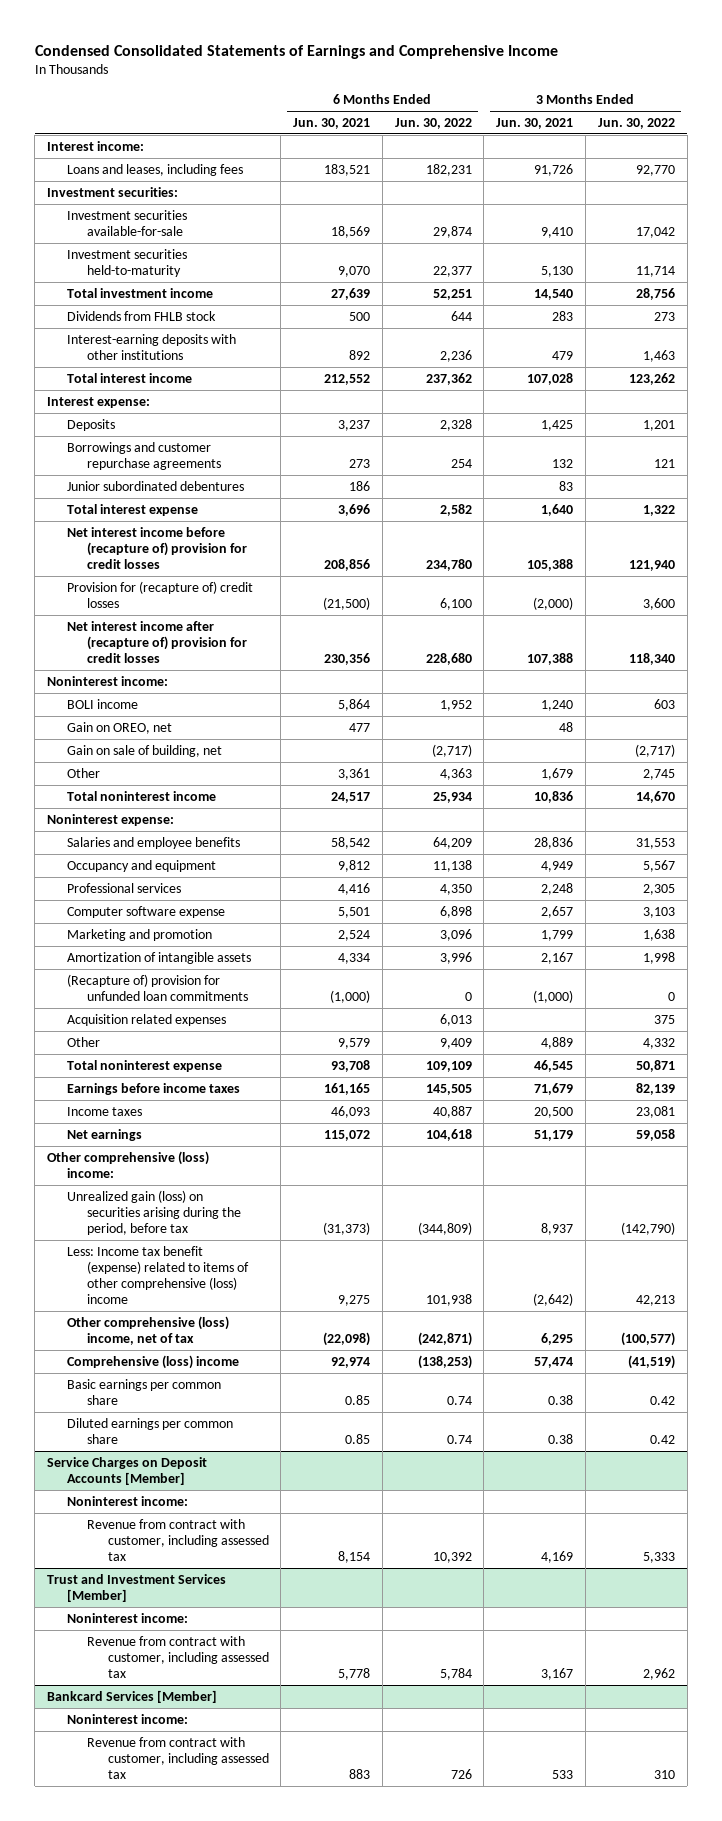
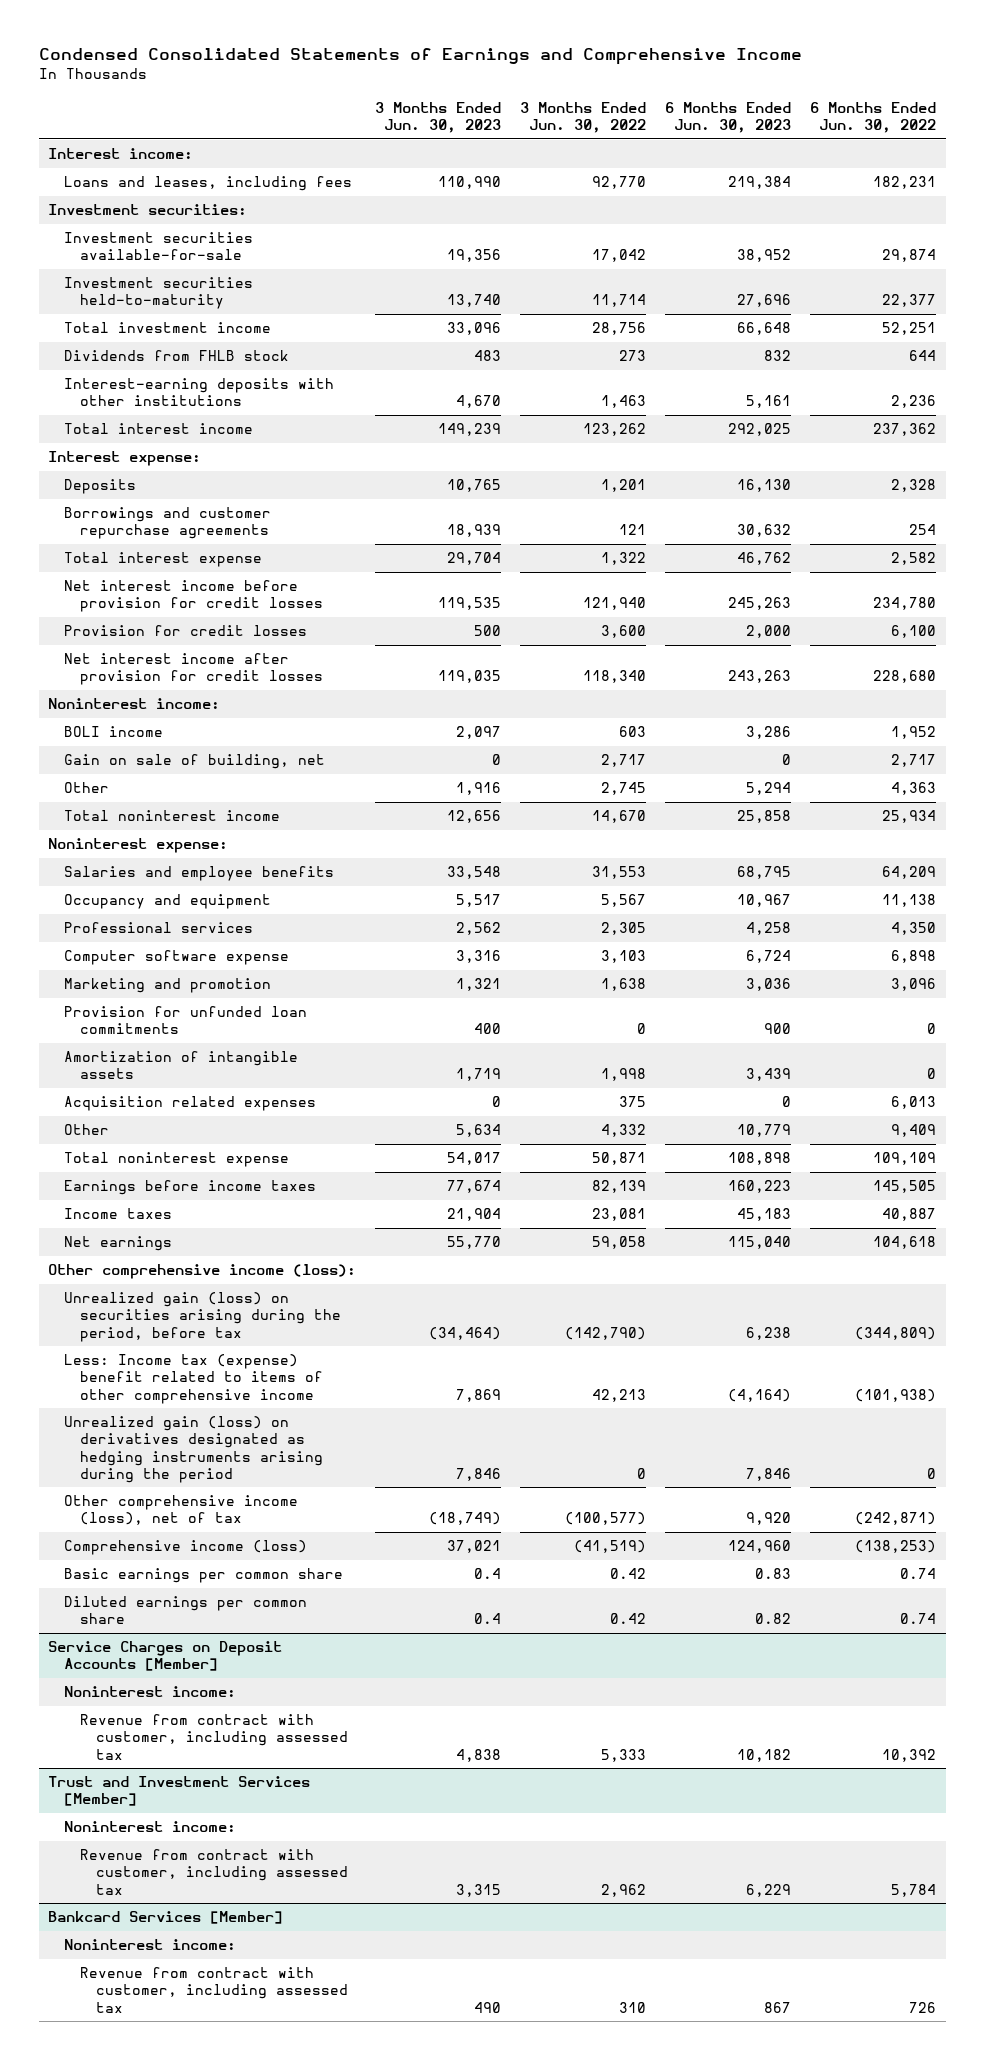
- | 6 Months Ended Jun. 30, 2021 | 6 Months Ended Jun. 30, 2022 | 3 Months Ended Jun. 30, 2021 | 3 Months Ended Jun. 30, 2022
+ | 3 Months Ended Jun. 30, 2023 | 3 Months Ended Jun. 30, 2022 | 6 Months Ended Jun. 30, 2023 | 6 Months Ended Jun. 30, 2022
- Junior subordinated debentures | 186 | | 83 |
- Net interest income before (recapture of) provision for credit losses | 208,856 | 234,780 | 105,388 | 121,940
- Provision for (recapture of) credit losses | (21,500) | 6,100 | (2,000) | 3,600
- Net interest income after (recapture of) provision for credit losses | 230,356 | 228,680 | 107,388 | 118,340
+ Net interest income before provision for credit losses | 119,535 | 121,940 | 245,263 | 234,780
+ Provision for credit losses | 500 | 3,600 | 2,000 | 6,100
+ Net interest income after provision for credit losses | 119,035 | 118,340 | 243,263 | 228,680
- Gain on OREO, net | 477 | | 48 |
- Gain on sale of building, net | | (2,717) | | (2,717)
+ Gain on sale of building, net | 0 | 2,717 | 0 | 2,717
- Amortization of intangible assets | 4,334 | 3,996 | 2,167 | 1,998
- (Recapture of) provision for unfunded loan commitments | (1,000) | 0 | (1,000) | 0
+ Provision for unfunded loan commitments | 400 | 0 | 900 | 0
+ Amortization of intangible assets | 1,719 | 1,998 | 3,439 | 0
- Other comprehensive (loss) income:
+ Other comprehensive income (loss):
- Less: Income tax benefit (expense) related to items of other comprehensive (loss) income | 9,275 | 101,938 | (2,642) | 42,213
- Other comprehensive (loss) income, net of tax | (22,098) | (242,871) | 6,295 | (100,577)
- Comprehensive (loss) income | 92,974 | (138,253) | 57,474 | (41,519)
+ Less: Income tax (expense) benefit related to items of other comprehensive income | 7,869 | 42,213 | (4,164) | (101,938)
+ Unrealized gain (loss) on derivatives designated as hedging instruments arising during the period | 7,846 | 0 | 7,846 | 0
+ Other comprehensive income (loss), net of tax | (18,749) | (100,577) | 9,920 | (242,871)
+ Comprehensive income (loss) | 37,021 | (41,519) | 124,960 | (138,253)

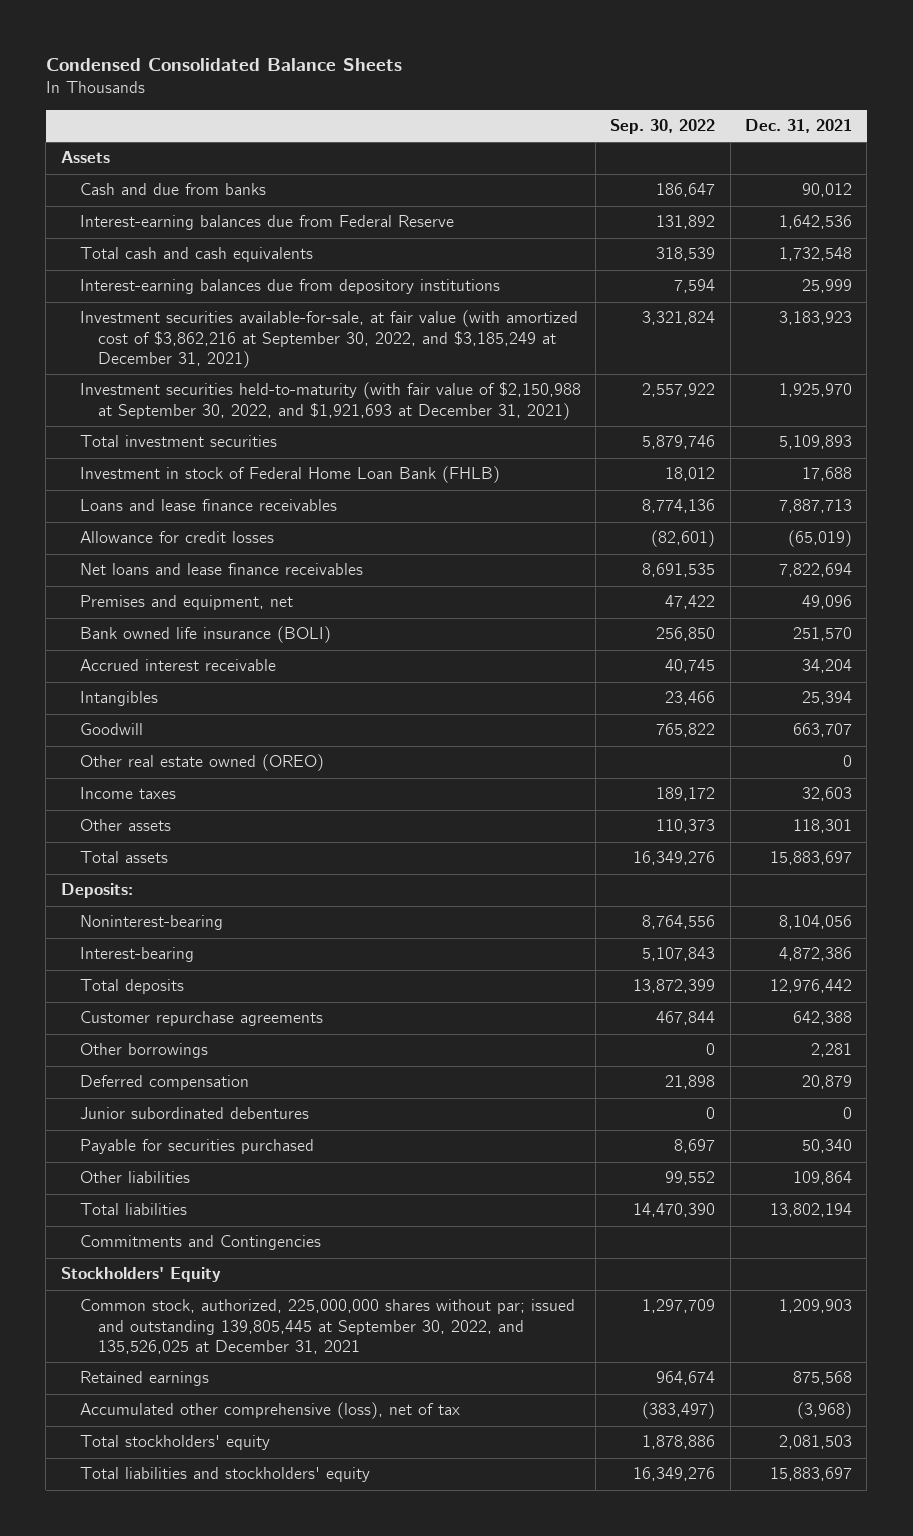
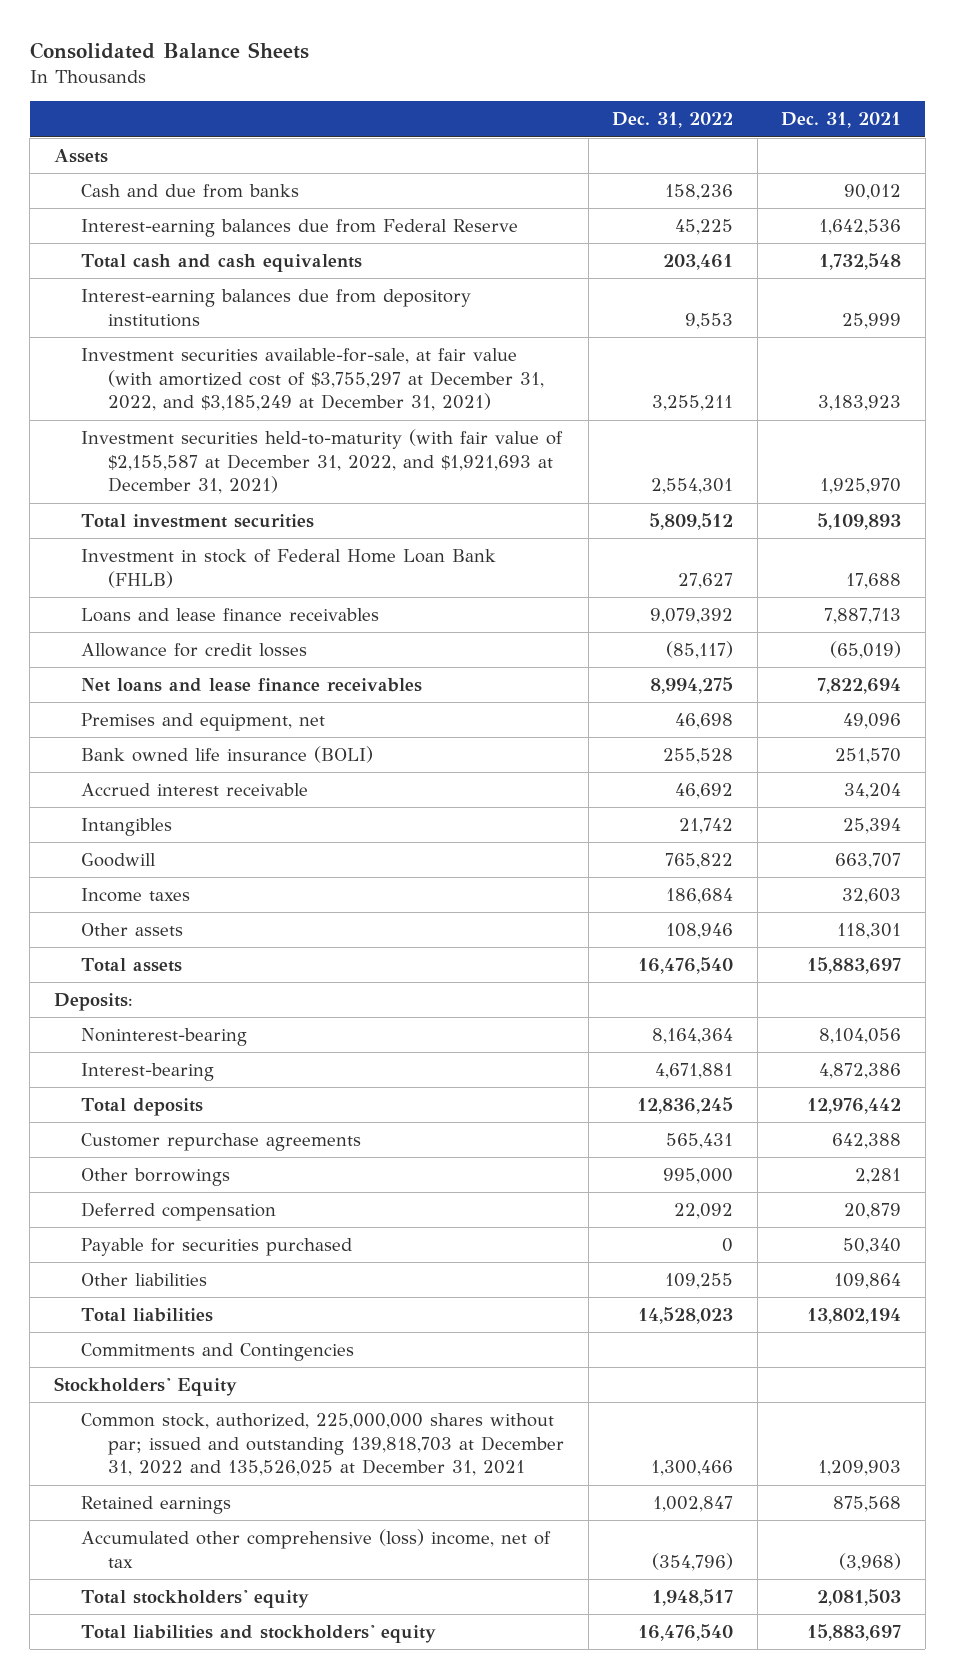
- Condensed Consolidated Balance Sheets
+ Consolidated Balance Sheets
- | Sep. 30, 2022 | Dec. 31, 2021
+ | Dec. 31, 2022 | Dec. 31, 2021
- Investment securities available-for-sale, at fair value (with amortized cost of $3,862,216 at September 30, 2022, and $3,185,249 at December 31, 2021) | 3,321,824 | 3,183,923
- Investment securities held-to-maturity (with fair value of $2,150,988 at September 30, 2022, and $1,921,693 at December 31, 2021) | 2,557,922 | 1,925,970
+ Investment securities available-for-sale, at fair value (with amortized cost of $3,755,297 at December 31, 2022, and $3,185,249 at December 31, 2021) | 3,255,211 | 3,183,923
+ Investment securities held-to-maturity (with fair value of $2,155,587 at December 31, 2022, and $1,921,693 at December 31, 2021) | 2,554,301 | 1,925,970
- Other real estate owned (OREO) | | 0
- Junior subordinated debentures | 0 | 0
- Common stock, authorized, 225,000,000 shares without par; issued and outstanding 139,805,445 at September 30, 2022, and 135,526,025 at December 31, 2021 | 1,297,709 | 1,209,903
+ Common stock, authorized, 225,000,000 shares without par; issued and outstanding 139,818,703 at December 31, 2022 and 135,526,025 at December 31, 2021 | 1,300,466 | 1,209,903
- Accumulated other comprehensive (loss), net of tax | (383,497) | (3,968)
+ Accumulated other comprehensive (loss) income, net of tax | (354,796) | (3,968)

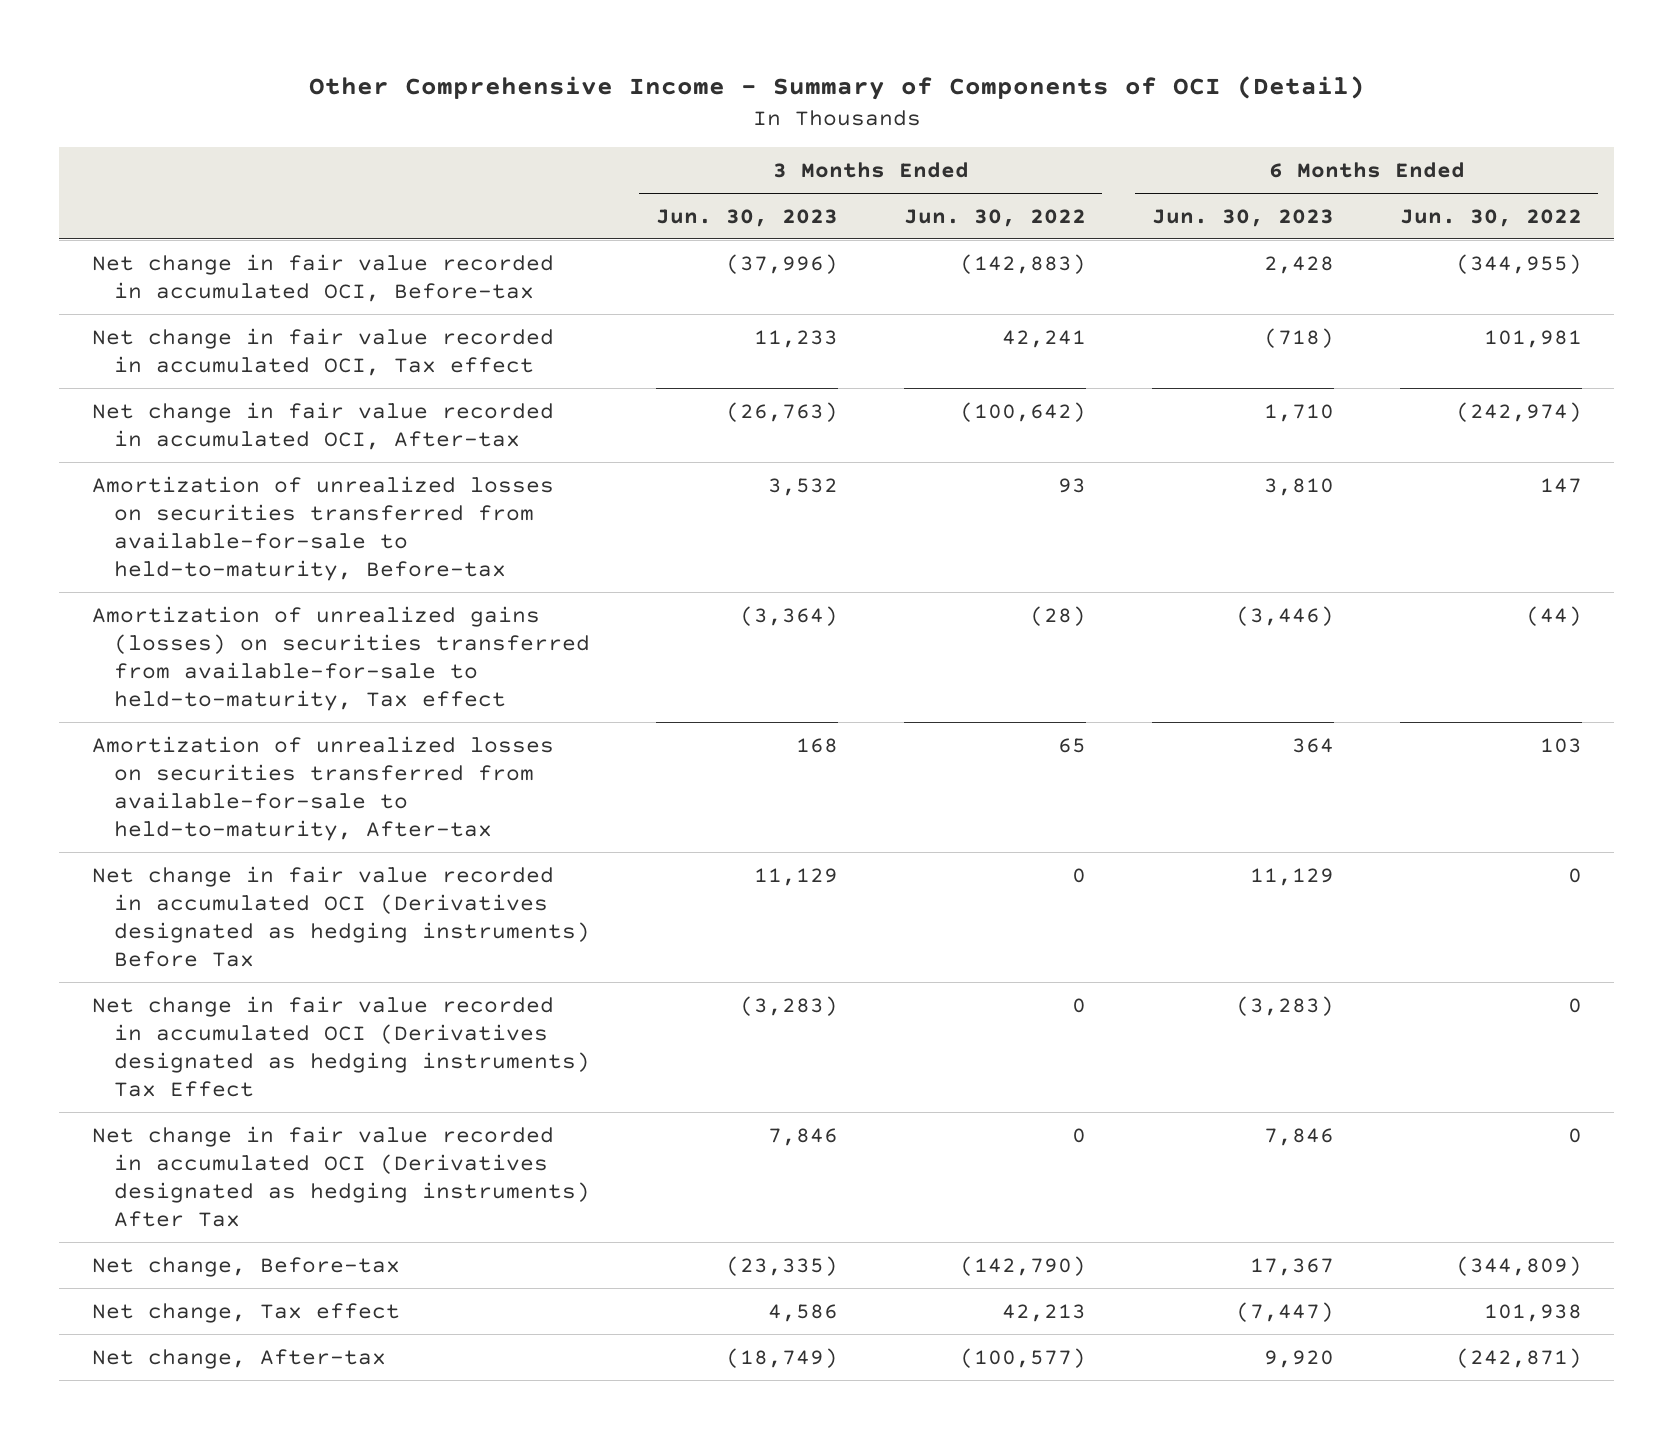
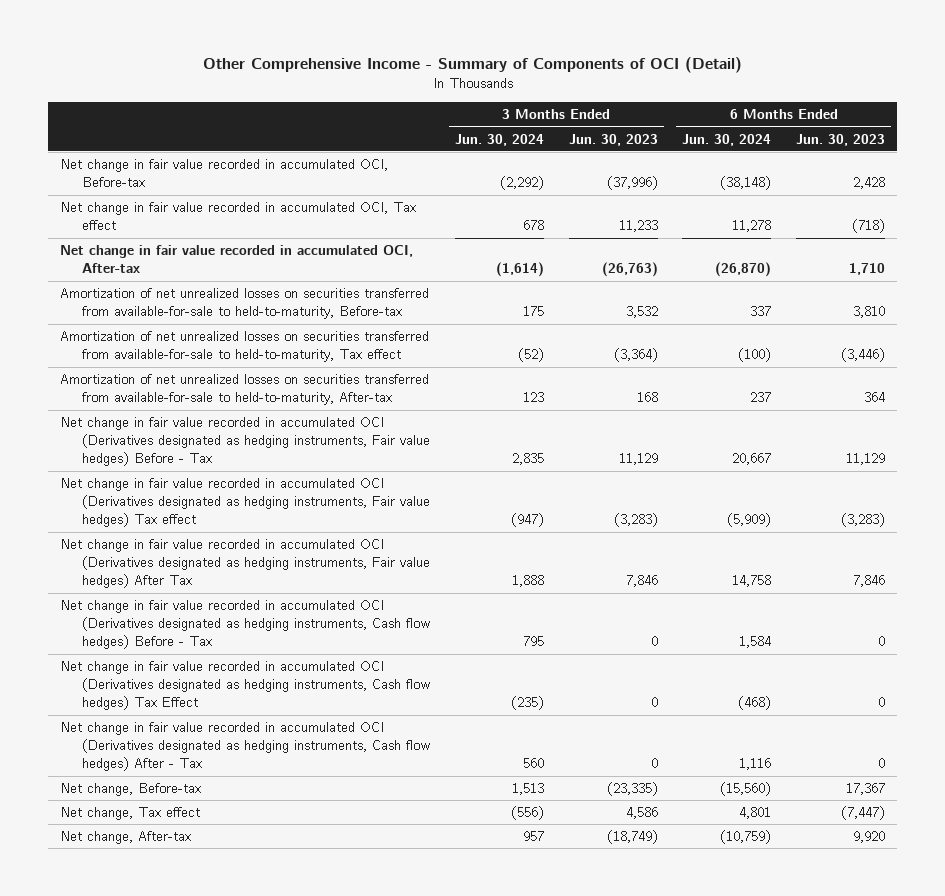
- | 3 Months Ended Jun. 30, 2023 | 3 Months Ended Jun. 30, 2022 | 6 Months Ended Jun. 30, 2023 | 6 Months Ended Jun. 30, 2022
+ | 3 Months Ended Jun. 30, 2024 | 3 Months Ended Jun. 30, 2023 | 6 Months Ended Jun. 30, 2024 | 6 Months Ended Jun. 30, 2023
- Amortization of unrealized losses on securities transferred from available-for-sale to held-to-maturity, Before-tax | 3,532 | 93 | 3,810 | 147
- Amortization of unrealized gains (losses) on securities transferred from available-for-sale to held-to-maturity, Tax effect | (3,364) | (28) | (3,446) | (44)
- Amortization of unrealized losses on securities transferred from available-for-sale to held-to-maturity, After-tax | 168 | 65 | 364 | 103
- Net change in fair value recorded in accumulated OCI (Derivatives designated as hedging instruments) Before Tax | 11,129 | 0 | 11,129 | 0
- Net change in fair value recorded in accumulated OCI (Derivatives designated as hedging instruments) Tax Effect | (3,283) | 0 | (3,283) | 0
- Net change in fair value recorded in accumulated OCI (Derivatives designated as hedging instruments) After Tax | 7,846 | 0 | 7,846 | 0
+ Amortization of net unrealized losses on securities transferred from available-for-sale to held-to-maturity, Before-tax | 175 | 3,532 | 337 | 3,810
+ Amortization of net unrealized losses on securities transferred from available-for-sale to held-to-maturity, Tax effect | (52) | (3,364) | (100) | (3,446)
+ Amortization of net unrealized losses on securities transferred from available-for-sale to held-to-maturity, After-tax | 123 | 168 | 237 | 364
+ Net change in fair value recorded in accumulated OCI (Derivatives designated as hedging instruments, Fair value hedges) Before - Tax | 2,835 | 11,129 | 20,667 | 11,129
+ Net change in fair value recorded in accumulated OCI (Derivatives designated as hedging instruments, Fair value hedges) Tax effect | (947) | (3,283) | (5,909) | (3,283)
+ Net change in fair value recorded in accumulated OCI (Derivatives designated as hedging instruments, Fair value hedges) After Tax | 1,888 | 7,846 | 14,758 | 7,846
+ Net change in fair value recorded in accumulated OCI (Derivatives designated as hedging instruments, Cash flow hedges) Before - Tax | 795 | 0 | 1,584 | 0
+ Net change in fair value recorded in accumulated OCI (Derivatives designated as hedging instruments, Cash flow hedges) Tax Effect | (235) | 0 | (468) | 0
+ Net change in fair value recorded in accumulated OCI (Derivatives designated as hedging instruments, Cash flow hedges) After - Tax | 560 | 0 | 1,116 | 0

